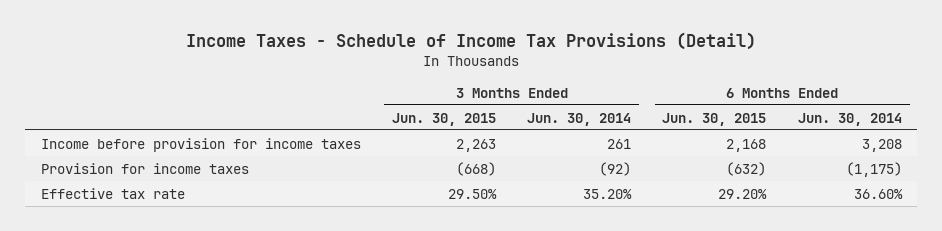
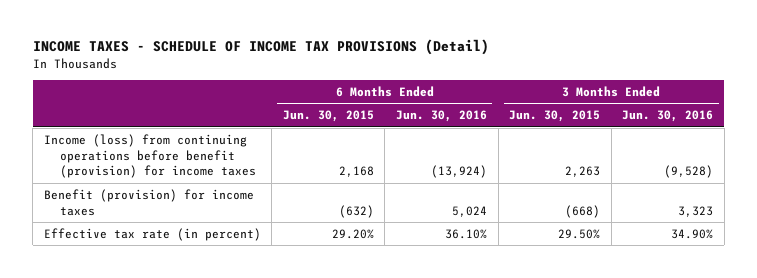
- Income Taxes - Schedule of Income Tax Provisions (Detail)
+ INCOME TAXES - SCHEDULE OF INCOME TAX PROVISIONS (Detail)
- | 3 Months Ended Jun. 30, 2015 | 3 Months Ended Jun. 30, 2014 | 6 Months Ended Jun. 30, 2015 | 6 Months Ended Jun. 30, 2014
+ | 6 Months Ended Jun. 30, 2015 | 6 Months Ended Jun. 30, 2016 | 3 Months Ended Jun. 30, 2015 | 3 Months Ended Jun. 30, 2016
- Income before provision for income taxes | 2,263 | 261 | 2,168 | 3,208
- Provision for income taxes | (668) | (92) | (632) | (1,175)
- Effective tax rate | 29.50% | 35.20% | 29.20% | 36.60%
+ Income (loss) from continuing operations before benefit (provision) for income taxes | 2,168 | (13,924) | 2,263 | (9,528)
+ Benefit (provision) for income taxes | (632) | 5,024 | (668) | 3,323
+ Effective tax rate (in percent) | 29.20% | 36.10% | 29.50% | 34.90%

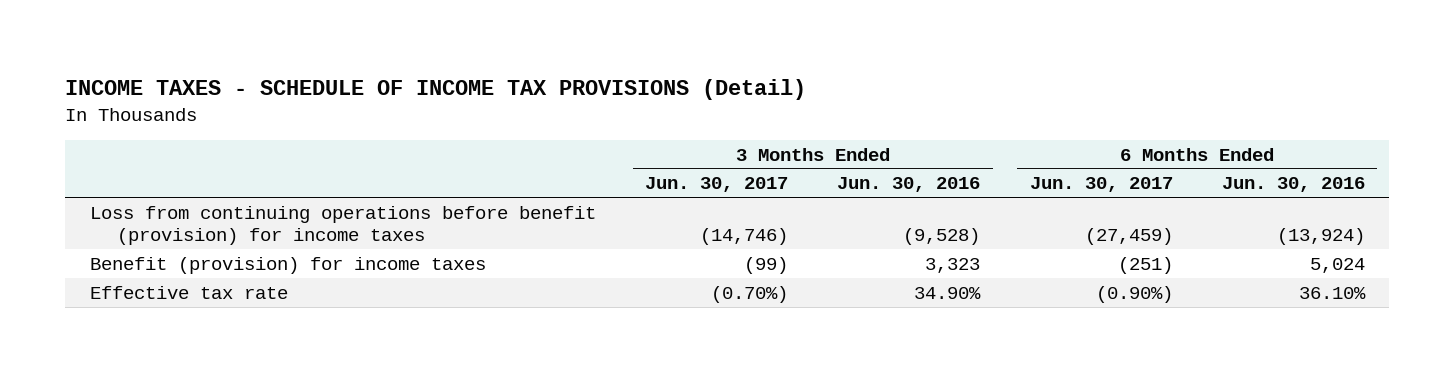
- | 6 Months Ended Jun. 30, 2015 | 6 Months Ended Jun. 30, 2016 | 3 Months Ended Jun. 30, 2015 | 3 Months Ended Jun. 30, 2016
+ | 3 Months Ended Jun. 30, 2017 | 3 Months Ended Jun. 30, 2016 | 6 Months Ended Jun. 30, 2017 | 6 Months Ended Jun. 30, 2016
- Income (loss) from continuing operations before benefit (provision) for income taxes | 2,168 | (13,924) | 2,263 | (9,528)
+ Loss from continuing operations before benefit (provision) for income taxes | (14,746) | (9,528) | (27,459) | (13,924)
- Effective tax rate (in percent) | 29.20% | 36.10% | 29.50% | 34.90%
+ Effective tax rate | (0.70%) | 34.90% | (0.90%) | 36.10%

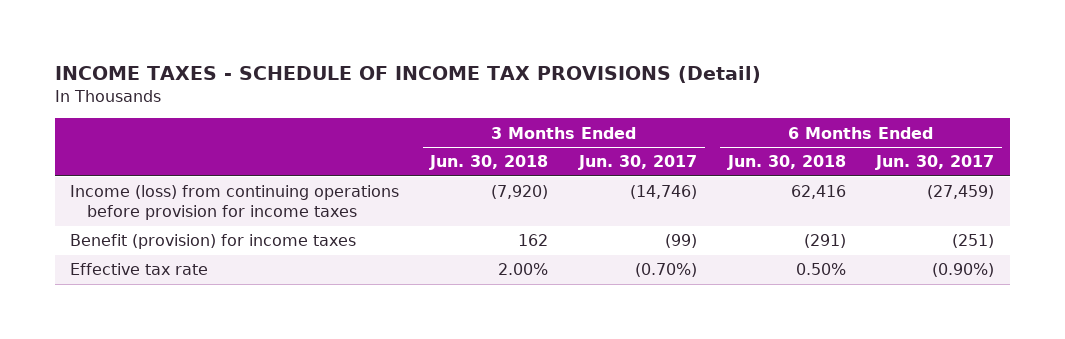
- | 3 Months Ended Jun. 30, 2017 | 3 Months Ended Jun. 30, 2016 | 6 Months Ended Jun. 30, 2017 | 6 Months Ended Jun. 30, 2016
+ | 3 Months Ended Jun. 30, 2018 | 3 Months Ended Jun. 30, 2017 | 6 Months Ended Jun. 30, 2018 | 6 Months Ended Jun. 30, 2017
- Loss from continuing operations before benefit (provision) for income taxes | (14,746) | (9,528) | (27,459) | (13,924)
+ Income (loss) from continuing operations before provision for income taxes | (7,920) | (14,746) | 62,416 | (27,459)

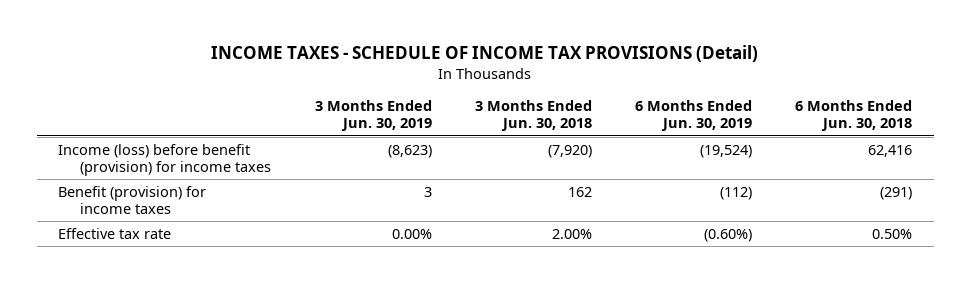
- | 3 Months Ended Jun. 30, 2018 | 3 Months Ended Jun. 30, 2017 | 6 Months Ended Jun. 30, 2018 | 6 Months Ended Jun. 30, 2017
+ | 3 Months Ended Jun. 30, 2019 | 3 Months Ended Jun. 30, 2018 | 6 Months Ended Jun. 30, 2019 | 6 Months Ended Jun. 30, 2018
- Income (loss) from continuing operations before provision for income taxes | (7,920) | (14,746) | 62,416 | (27,459)
+ Income (loss) before benefit (provision) for income taxes | (8,623) | (7,920) | (19,524) | 62,416

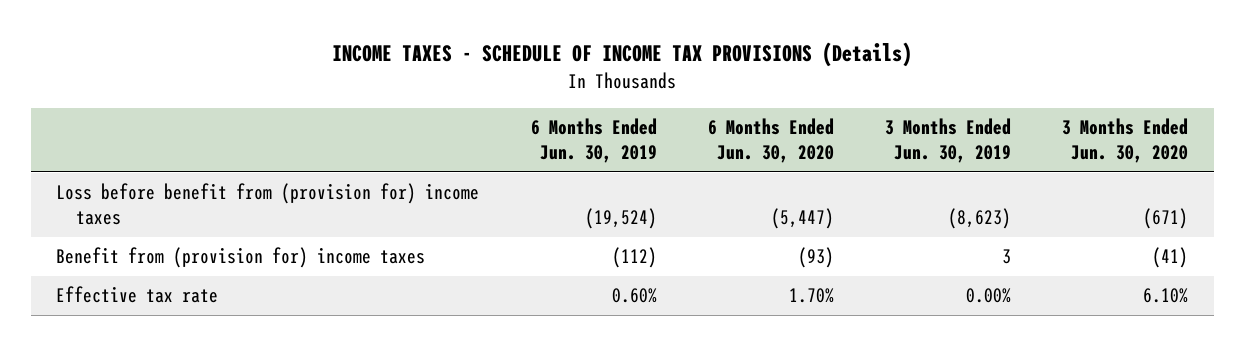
- INCOME TAXES - SCHEDULE OF INCOME TAX PROVISIONS (Detail)
+ INCOME TAXES - SCHEDULE OF INCOME TAX PROVISIONS (Details)
- | 3 Months Ended Jun. 30, 2019 | 3 Months Ended Jun. 30, 2018 | 6 Months Ended Jun. 30, 2019 | 6 Months Ended Jun. 30, 2018
+ | 6 Months Ended Jun. 30, 2019 | 6 Months Ended Jun. 30, 2020 | 3 Months Ended Jun. 30, 2019 | 3 Months Ended Jun. 30, 2020
- Income (loss) before benefit (provision) for income taxes | (8,623) | (7,920) | (19,524) | 62,416
- Benefit (provision) for income taxes | 3 | 162 | (112) | (291)
- Effective tax rate | 0.00% | 2.00% | (0.60%) | 0.50%
+ Loss before benefit from (provision for) income taxes | (19,524) | (5,447) | (8,623) | (671)
+ Benefit from (provision for) income taxes | (112) | (93) | 3 | (41)
+ Effective tax rate | 0.60% | 1.70% | 0.00% | 6.10%

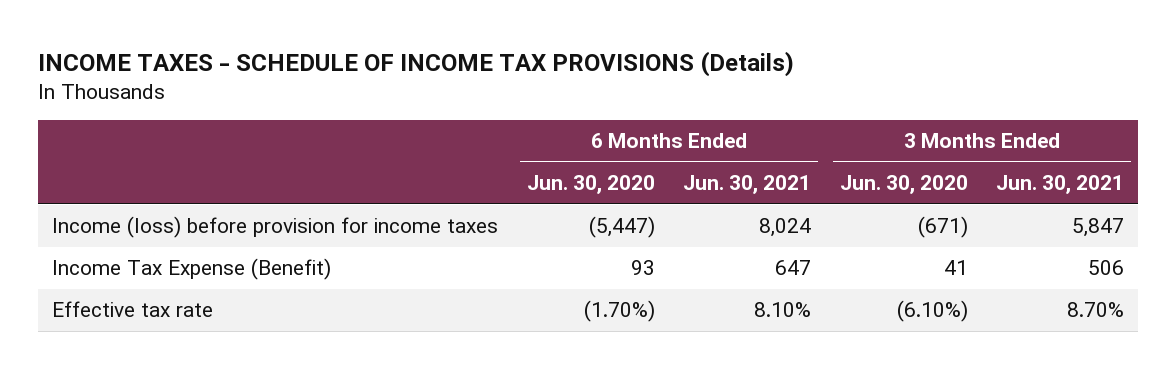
- | 6 Months Ended Jun. 30, 2019 | 6 Months Ended Jun. 30, 2020 | 3 Months Ended Jun. 30, 2019 | 3 Months Ended Jun. 30, 2020
+ | 6 Months Ended Jun. 30, 2020 | 6 Months Ended Jun. 30, 2021 | 3 Months Ended Jun. 30, 2020 | 3 Months Ended Jun. 30, 2021
- Loss before benefit from (provision for) income taxes | (19,524) | (5,447) | (8,623) | (671)
- Benefit from (provision for) income taxes | (112) | (93) | 3 | (41)
- Effective tax rate | 0.60% | 1.70% | 0.00% | 6.10%
+ Income (loss) before provision for income taxes | (5,447) | 8,024 | (671) | 5,847
+ Income Tax Expense (Benefit) | 93 | 647 | 41 | 506
+ Effective tax rate | (1.70%) | 8.10% | (6.10%) | 8.70%

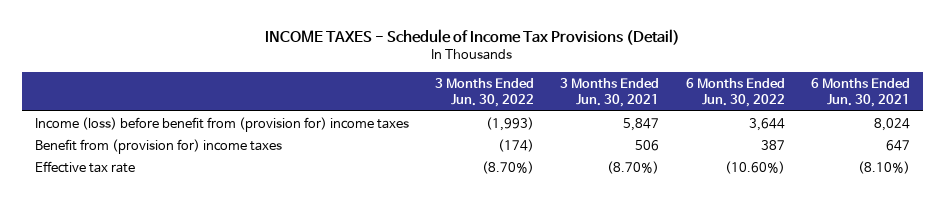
- INCOME TAXES - SCHEDULE OF INCOME TAX PROVISIONS (Details)
+ INCOME TAXES - Schedule of Income Tax Provisions (Detail)
- | 6 Months Ended Jun. 30, 2020 | 6 Months Ended Jun. 30, 2021 | 3 Months Ended Jun. 30, 2020 | 3 Months Ended Jun. 30, 2021
+ | 3 Months Ended Jun. 30, 2022 | 3 Months Ended Jun. 30, 2021 | 6 Months Ended Jun. 30, 2022 | 6 Months Ended Jun. 30, 2021
- Income (loss) before provision for income taxes | (5,447) | 8,024 | (671) | 5,847
- Income Tax Expense (Benefit) | 93 | 647 | 41 | 506
- Effective tax rate | (1.70%) | 8.10% | (6.10%) | 8.70%
+ Income (loss) before benefit from (provision for) income taxes | (1,993) | 5,847 | 3,644 | 8,024
+ Benefit from (provision for) income taxes | (174) | 506 | 387 | 647
+ Effective tax rate | (8.70%) | (8.70%) | (10.60%) | (8.10%)

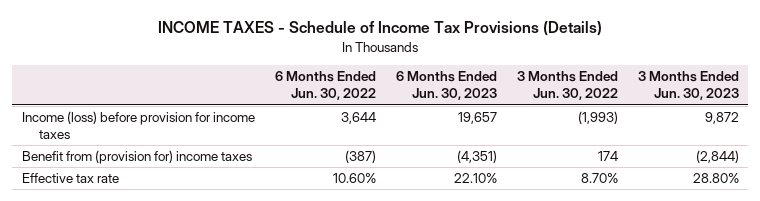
- INCOME TAXES - Schedule of Income Tax Provisions (Detail)
+ INCOME TAXES - Schedule of Income Tax Provisions (Details)
- | 3 Months Ended Jun. 30, 2022 | 3 Months Ended Jun. 30, 2021 | 6 Months Ended Jun. 30, 2022 | 6 Months Ended Jun. 30, 2021
+ | 6 Months Ended Jun. 30, 2022 | 6 Months Ended Jun. 30, 2023 | 3 Months Ended Jun. 30, 2022 | 3 Months Ended Jun. 30, 2023
- Income (loss) before benefit from (provision for) income taxes | (1,993) | 5,847 | 3,644 | 8,024
- Benefit from (provision for) income taxes | (174) | 506 | 387 | 647
- Effective tax rate | (8.70%) | (8.70%) | (10.60%) | (8.10%)
+ Income (loss) before provision for income taxes | 3,644 | 19,657 | (1,993) | 9,872
+ Benefit from (provision for) income taxes | (387) | (4,351) | 174 | (2,844)
+ Effective tax rate | 10.60% | 22.10% | 8.70% | 28.80%

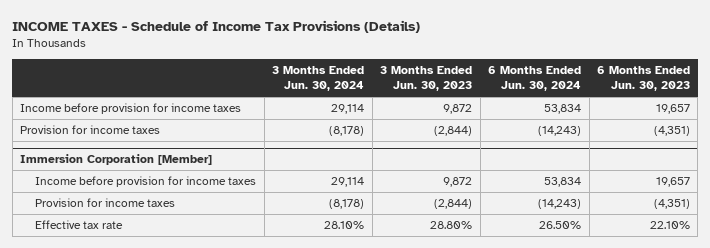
- | 6 Months Ended Jun. 30, 2022 | 6 Months Ended Jun. 30, 2023 | 3 Months Ended Jun. 30, 2022 | 3 Months Ended Jun. 30, 2023
+ | 3 Months Ended Jun. 30, 2024 | 3 Months Ended Jun. 30, 2023 | 6 Months Ended Jun. 30, 2024 | 6 Months Ended Jun. 30, 2023
- Income (loss) before provision for income taxes | 3,644 | 19,657 | (1,993) | 9,872
- Benefit from (provision for) income taxes | (387) | (4,351) | 174 | (2,844)
+ Income before provision for income taxes | 29,114 | 9,872 | 53,834 | 19,657
+ Provision for income taxes | (8,178) | (2,844) | (14,243) | (4,351)
+ Immersion Corporation [Member]
+ Income before provision for income taxes | 29,114 | 9,872 | 53,834 | 19,657
+ Provision for income taxes | (8,178) | (2,844) | (14,243) | (4,351)

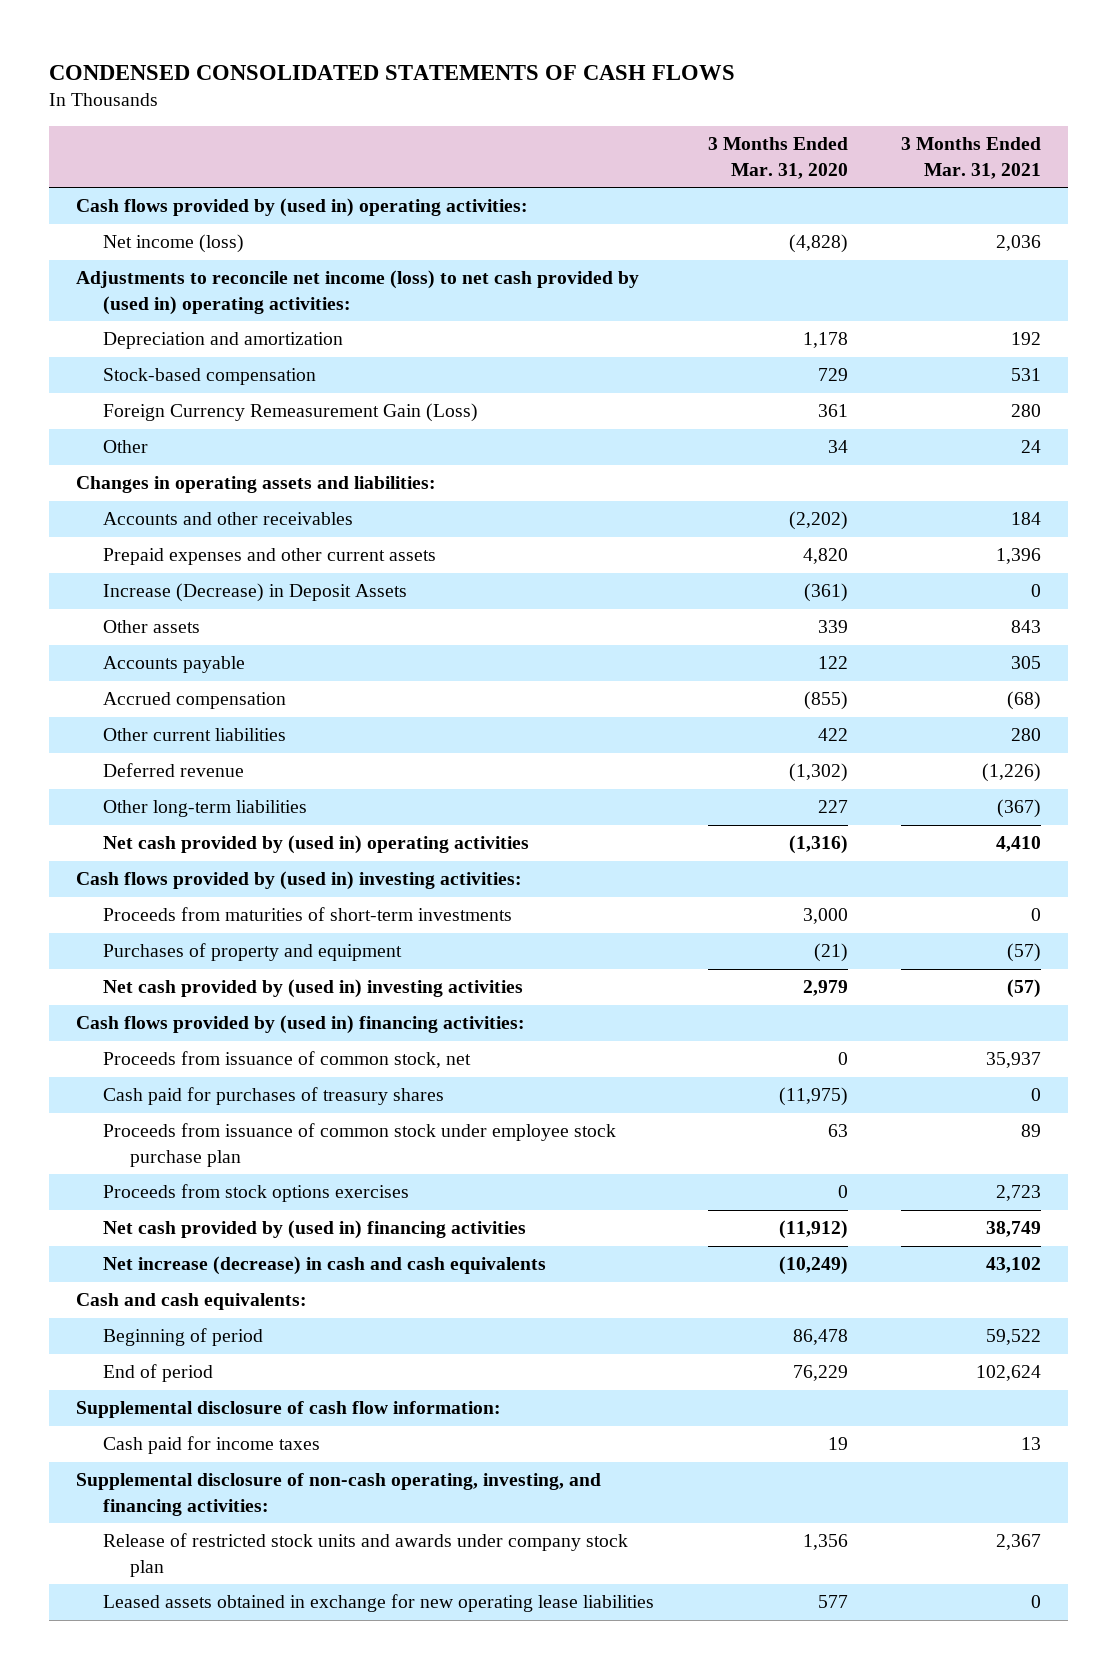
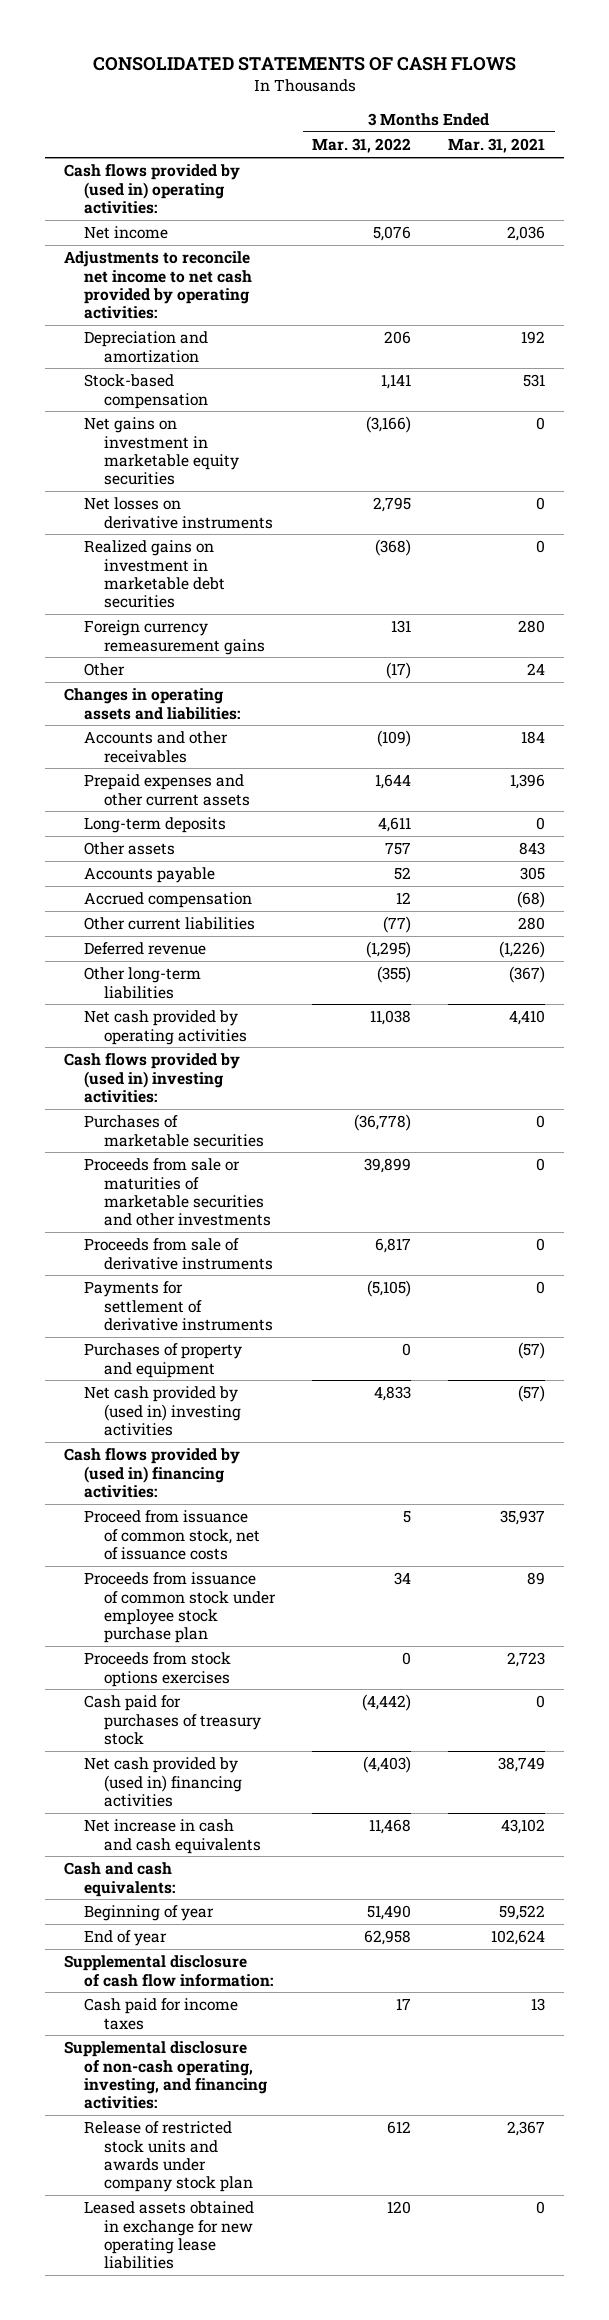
- CONDENSED CONSOLIDATED STATEMENTS OF CASH FLOWS
+ CONSOLIDATED STATEMENTS OF CASH FLOWS
- | 3 Months Ended Mar. 31, 2020 | 3 Months Ended Mar. 31, 2021
+ | 3 Months Ended Mar. 31, 2022 | 3 Months Ended Mar. 31, 2021
- Net income (loss) | (4,828) | 2,036
- Adjustments to reconcile net income (loss) to net cash provided by (used in) operating activities:
+ Net income | 5,076 | 2,036
+ Adjustments to reconcile net income to net cash provided by operating activities:
- Foreign Currency Remeasurement Gain (Loss) | 361 | 280
+ Net gains on investment in marketable equity securities | (3,166) | 0
+ Net losses on derivative instruments | 2,795 | 0
+ Realized gains on investment in marketable debt securities | (368) | 0
+ Foreign currency remeasurement gains | 131 | 280
- Increase (Decrease) in Deposit Assets | (361) | 0
+ Long-term deposits | 4,611 | 0
- Net cash provided by (used in) operating activities | (1,316) | 4,410
+ Net cash provided by operating activities | 11,038 | 4,410
- Proceeds from maturities of short-term investments | 3,000 | 0
+ Purchases of marketable securities | (36,778) | 0
+ Proceeds from sale or maturities of marketable securities and other investments | 39,899 | 0
+ Proceeds from sale of derivative instruments | 6,817 | 0
+ Payments for settlement of derivative instruments | (5,105) | 0
- Proceeds from issuance of common stock, net | 0 | 35,937
- Cash paid for purchases of treasury shares | (11,975) | 0
+ Proceed from issuance of common stock, net of issuance costs | 5 | 35,937
+ Cash paid for purchases of treasury stock | (4,442) | 0
- Net increase (decrease) in cash and cash equivalents | (10,249) | 43,102
+ Net increase in cash and cash equivalents | 11,468 | 43,102
- Beginning of period | 86,478 | 59,522
- End of period | 76,229 | 102,624
+ Beginning of year | 51,490 | 59,522
+ End of year | 62,958 | 102,624

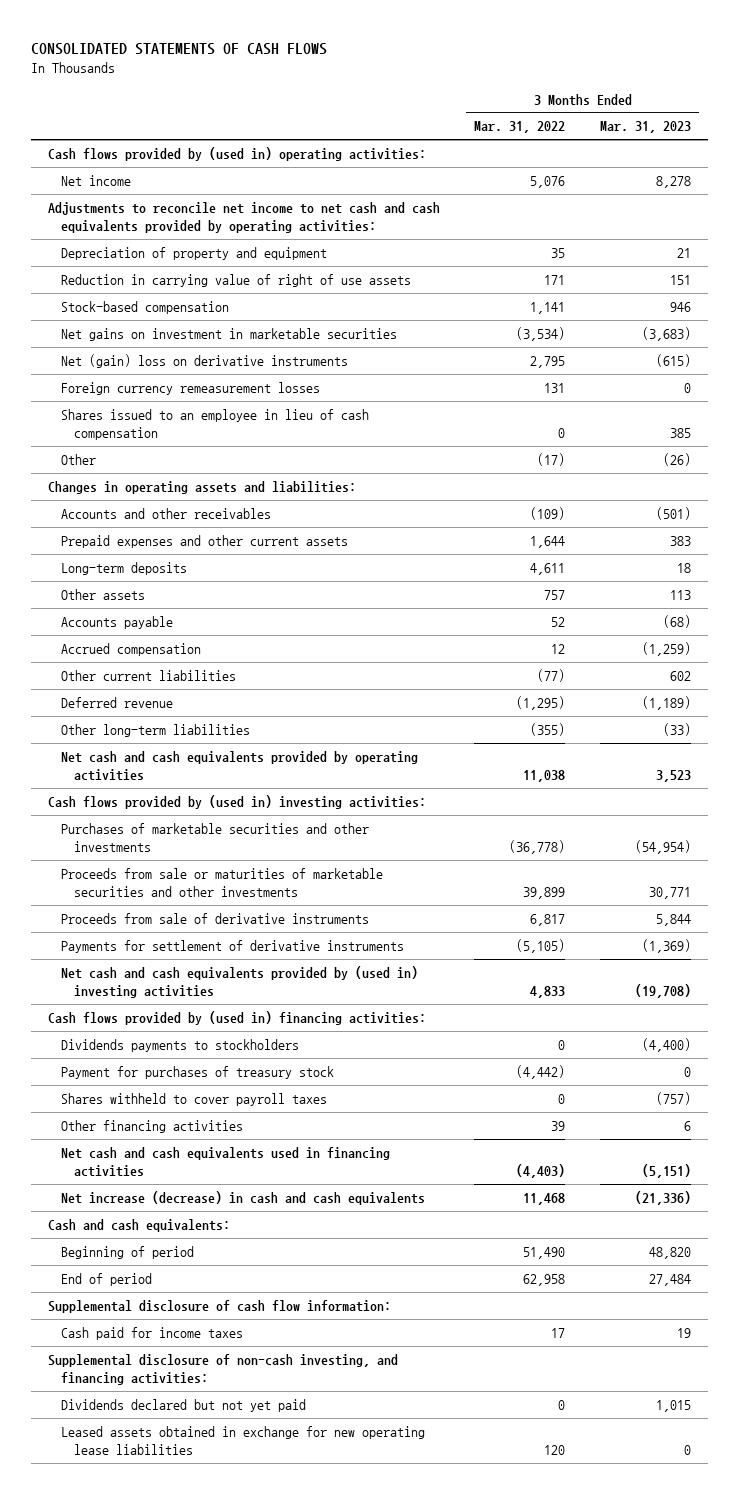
- | 3 Months Ended Mar. 31, 2022 | 3 Months Ended Mar. 31, 2021
+ | 3 Months Ended Mar. 31, 2022 | 3 Months Ended Mar. 31, 2023
- Adjustments to reconcile net income to net cash provided by operating activities:
- Depreciation and amortization | 206 | 192
+ Adjustments to reconcile net income to net cash and cash equivalents provided by operating activities:
+ Depreciation of property and equipment | 35 | 21
+ Reduction in carrying value of right of use assets | 171 | 151
- Net gains on investment in marketable equity securities | (3,166) | 0
- Net losses on derivative instruments | 2,795 | 0
- Realized gains on investment in marketable debt securities | (368) | 0
- Foreign currency remeasurement gains | 131 | 280
+ Net gains on investment in marketable securities | (3,534) | (3,683)
+ Net (gain) loss on derivative instruments | 2,795 | (615)
+ Foreign currency remeasurement losses | 131 | 0
+ Shares issued to an employee in lieu of cash compensation | 0 | 385
- Net cash provided by operating activities | 11,038 | 4,410
+ Net cash and cash equivalents provided by operating activities | 11,038 | 3,523
- Purchases of marketable securities | (36,778) | 0
+ Purchases of marketable securities and other investments | (36,778) | (54,954)
- Purchases of property and equipment | 0 | (57)
- Net cash provided by (used in) investing activities | 4,833 | (57)
+ Net cash and cash equivalents provided by (used in) investing activities | 4,833 | (19,708)
- Proceed from issuance of common stock, net of issuance costs | 5 | 35,937
- Proceeds from issuance of common stock under employee stock purchase plan | 34 | 89
- Proceeds from stock options exercises | 0 | 2,723
- Cash paid for purchases of treasury stock | (4,442) | 0
- Net cash provided by (used in) financing activities | (4,403) | 38,749
- Net increase in cash and cash equivalents | 11,468 | 43,102
+ Dividends payments to stockholders | 0 | (4,400)
+ Payment for purchases of treasury stock | (4,442) | 0
+ Shares withheld to cover payroll taxes | 0 | (757)
+ Other financing activities | 39 | 6
+ Net cash and cash equivalents used in financing activities | (4,403) | (5,151)
+ Net increase (decrease) in cash and cash equivalents | 11,468 | (21,336)
- Beginning of year | 51,490 | 59,522
- End of year | 62,958 | 102,624
+ Beginning of period | 51,490 | 48,820
+ End of period | 62,958 | 27,484
- Supplemental disclosure of non-cash operating, investing, and financing activities:
- Release of restricted stock units and awards under company stock plan | 612 | 2,367
+ Supplemental disclosure of non-cash investing, and financing activities:
+ Dividends declared but not yet paid | 0 | 1,015

